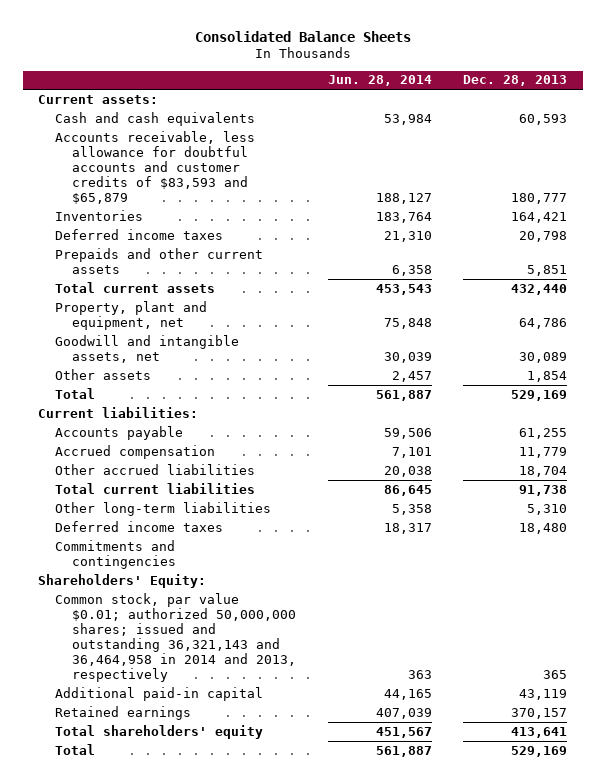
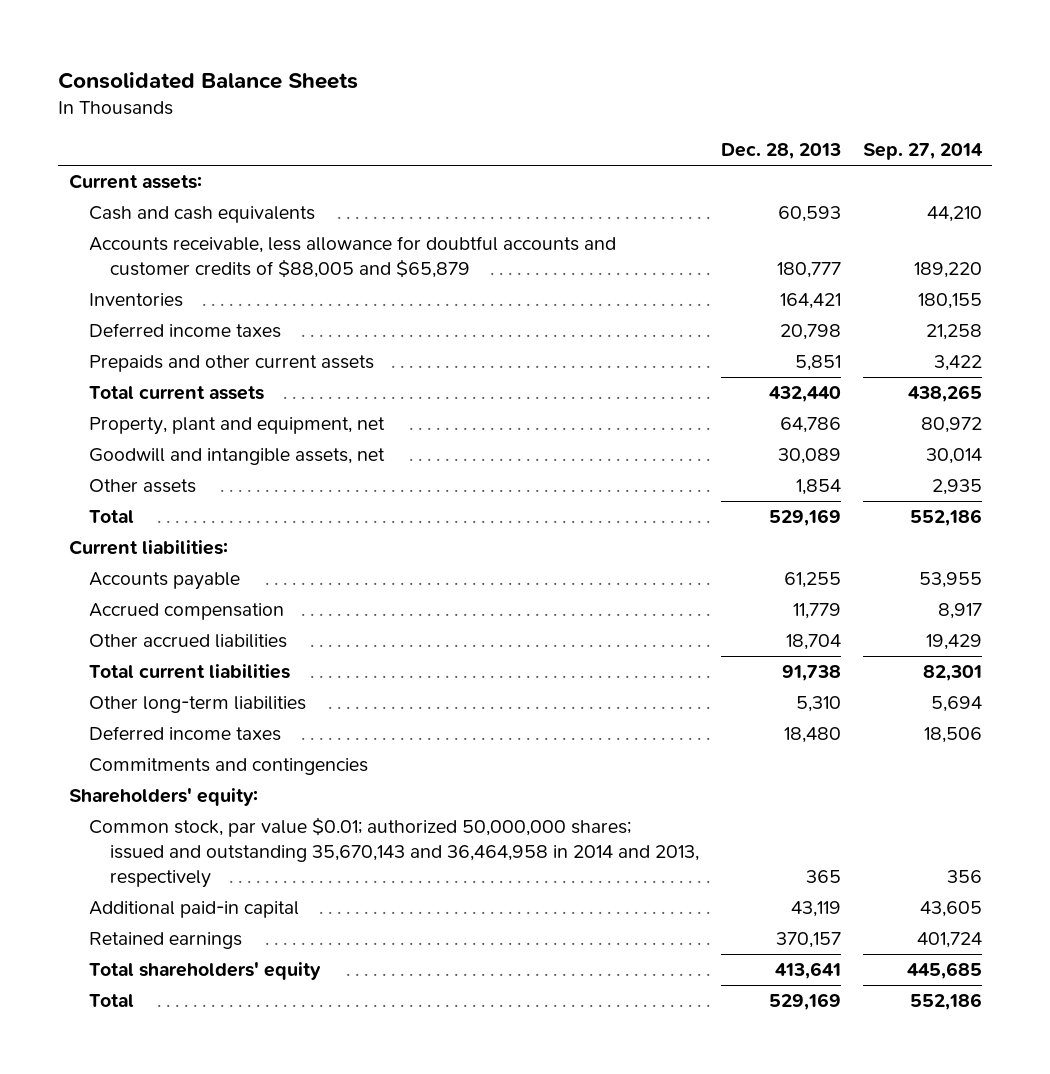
- | Jun. 28, 2014 | Dec. 28, 2013
+ | Dec. 28, 2013 | Sep. 27, 2014
- Accounts receivable, less allowance for doubtful accounts and customer credits of $83,593 and $65,879 | 188,127 | 180,777
+ Accounts receivable, less allowance for doubtful accounts and customer credits of $88,005 and $65,879 | 180,777 | 189,220
- Shareholders' Equity:
- Common stock, par value $0.01; authorized 50,000,000 shares; issued and outstanding 36,321,143 and 36,464,958 in 2014 and 2013, respectively | 363 | 365
+ Shareholders' equity:
+ Common stock, par value $0.01; authorized 50,000,000 shares; issued and outstanding 35,670,143 and 36,464,958 in 2014 and 2013, respectively | 365 | 356

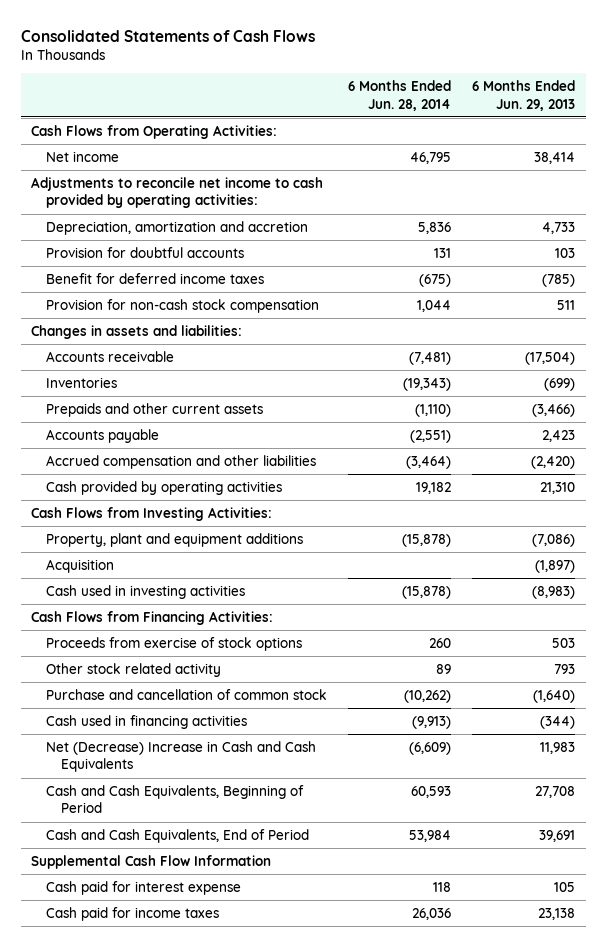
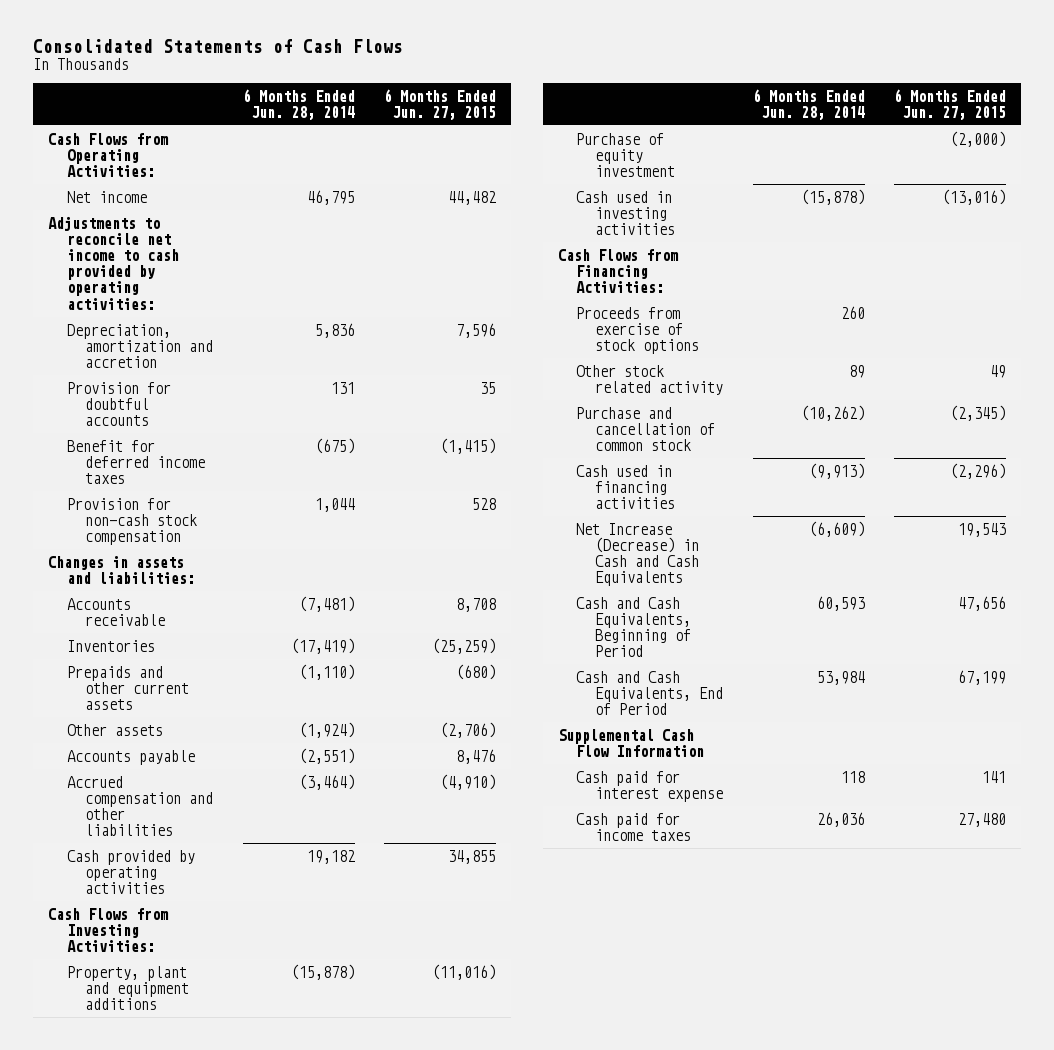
- | 6 Months Ended Jun. 28, 2014 | 6 Months Ended Jun. 29, 2013
+ | 6 Months Ended Jun. 28, 2014 | 6 Months Ended Jun. 27, 2015
- Inventories | (19,343) | (699)
+ Inventories | (17,419) | (25,259)
+ Other assets | (1,924) | (2,706)
- Acquisition | | (1,897)
+ Purchase of equity investment | | (2,000)
- Net (Decrease) Increase in Cash and Cash Equivalents | (6,609) | 11,983
+ Net Increase (Decrease) in Cash and Cash Equivalents | (6,609) | 19,543

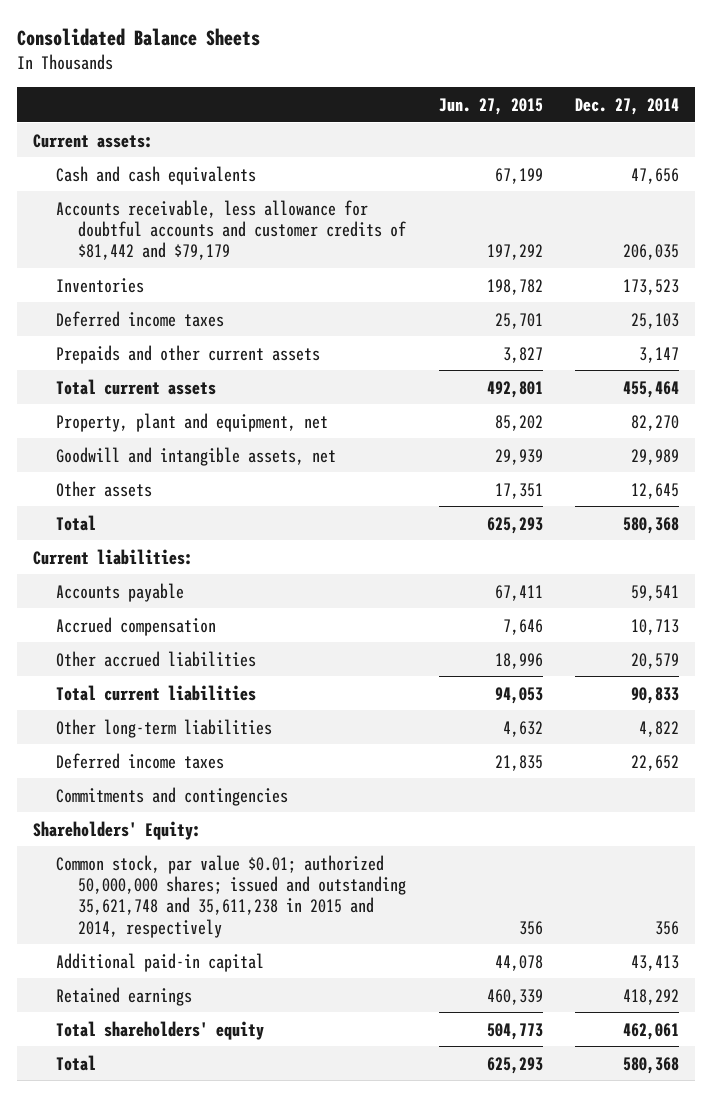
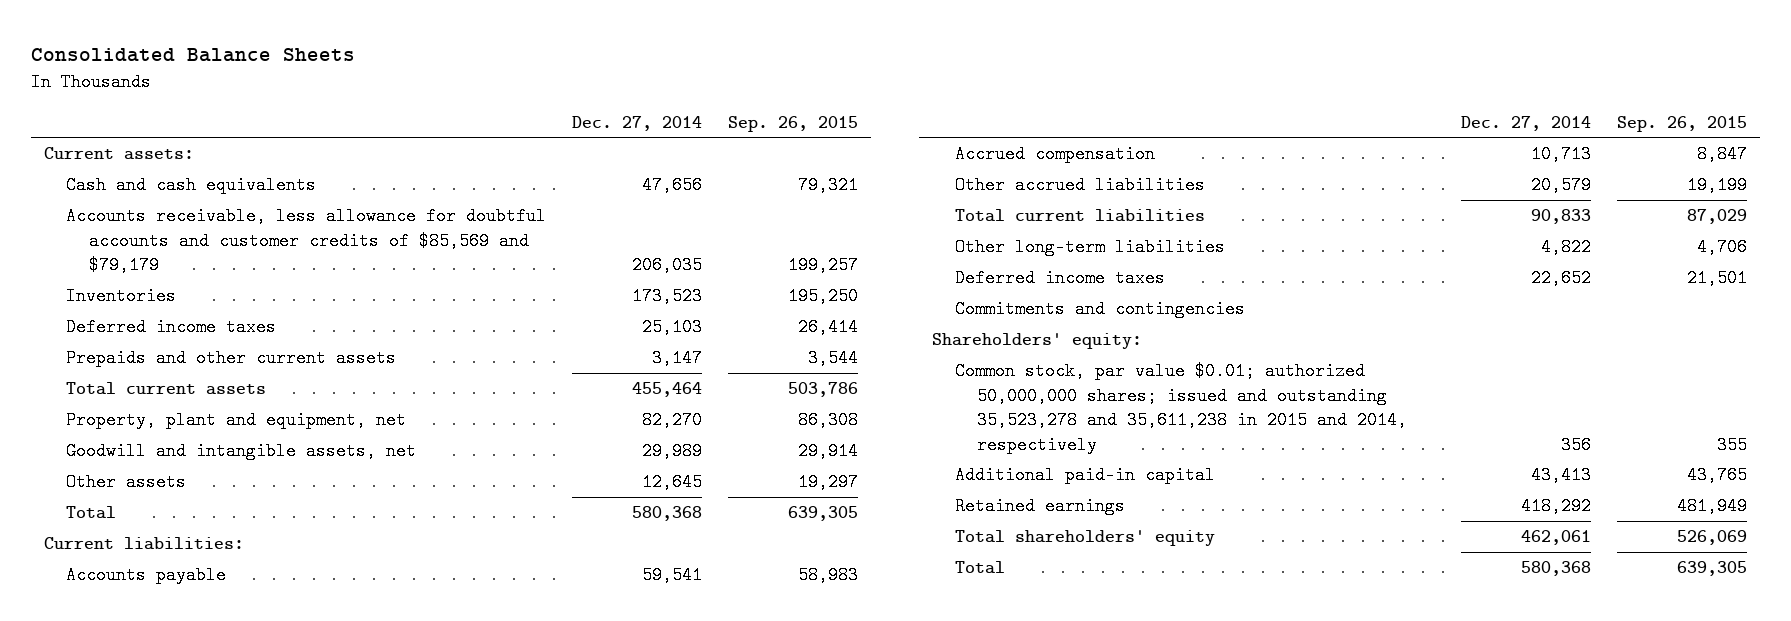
- | Jun. 27, 2015 | Dec. 27, 2014
+ | Dec. 27, 2014 | Sep. 26, 2015
- Accounts receivable, less allowance for doubtful accounts and customer credits of $81,442 and $79,179 | 197,292 | 206,035
+ Accounts receivable, less allowance for doubtful accounts and customer credits of $85,569 and $79,179 | 206,035 | 199,257
- Shareholders' Equity:
- Common stock, par value $0.01; authorized 50,000,000 shares; issued and outstanding 35,621,748 and 35,611,238 in 2015 and 2014, respectively | 356 | 356
+ Shareholders' equity:
+ Common stock, par value $0.01; authorized 50,000,000 shares; issued and outstanding 35,523,278 and 35,611,238 in 2015 and 2014, respectively | 356 | 355

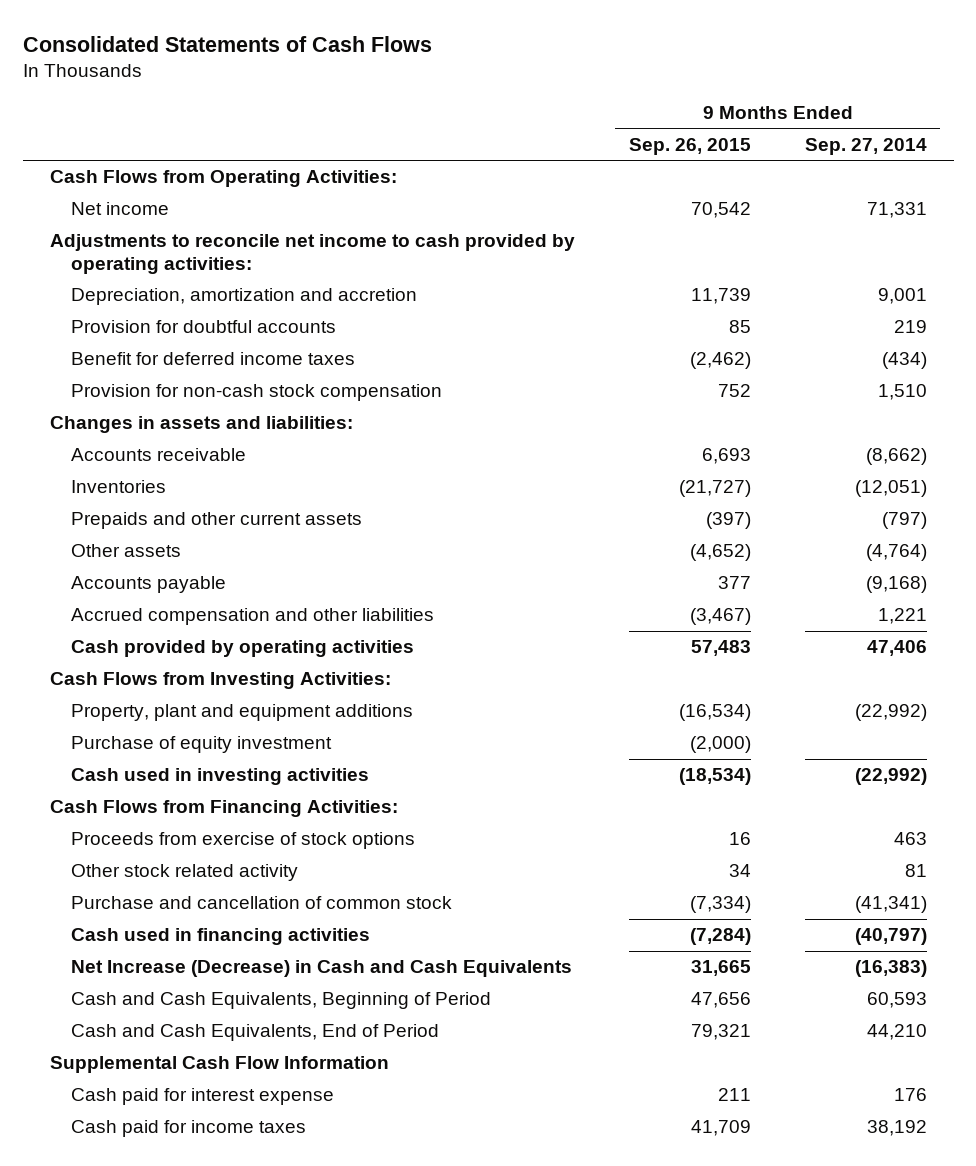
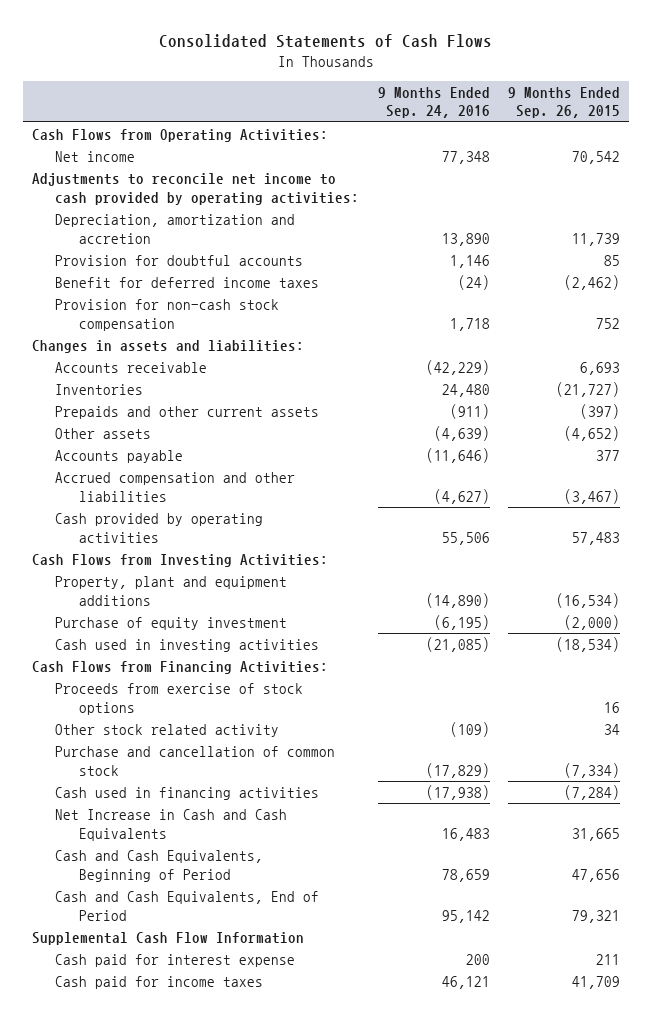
- | 9 Months Ended Sep. 26, 2015 | 9 Months Ended Sep. 27, 2014
+ | 9 Months Ended Sep. 24, 2016 | 9 Months Ended Sep. 26, 2015
- Net Increase (Decrease) in Cash and Cash Equivalents | 31,665 | (16,383)
+ Net Increase in Cash and Cash Equivalents | 16,483 | 31,665

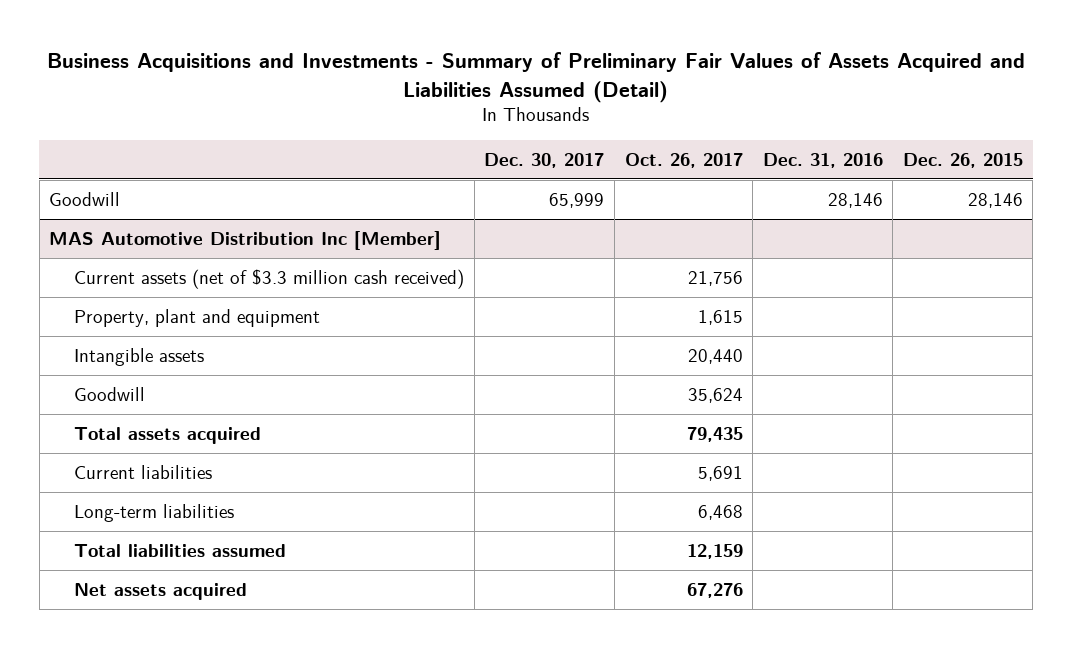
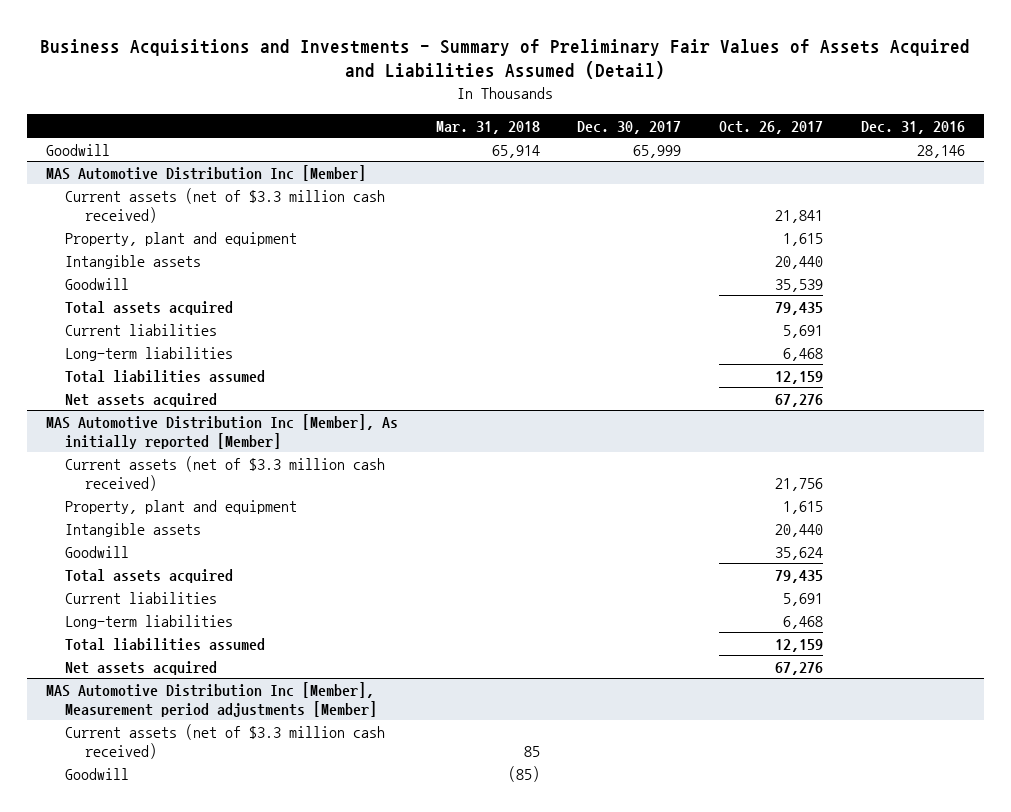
- | Dec. 30, 2017 | Oct. 26, 2017 | Dec. 31, 2016 | Dec. 26, 2015
+ | Mar. 31, 2018 | Dec. 30, 2017 | Oct. 26, 2017 | Dec. 31, 2016
@ MAS Automotive Distribution Inc [Member]
+ Current assets (net of $3.3 million cash received) | | | 21,841 |
+ Property, plant and equipment | | | 1,615 |
+ Intangible assets | | | 20,440 |
+ Goodwill | | | 35,539 |
+ Total assets acquired | | | 79,435 |
+ Current liabilities | | | 5,691 |
+ Long-term liabilities | | | 6,468 |
+ Total liabilities assumed | | | 12,159 |
+ Net assets acquired | | | 67,276 |
+ MAS Automotive Distribution Inc [Member], As initially reported [Member]
+ MAS Automotive Distribution Inc [Member], Measurement period adjustments [Member]
+ Current assets (net of $3.3 million cash received) | 85 | | |
+ Goodwill | (85) | | |

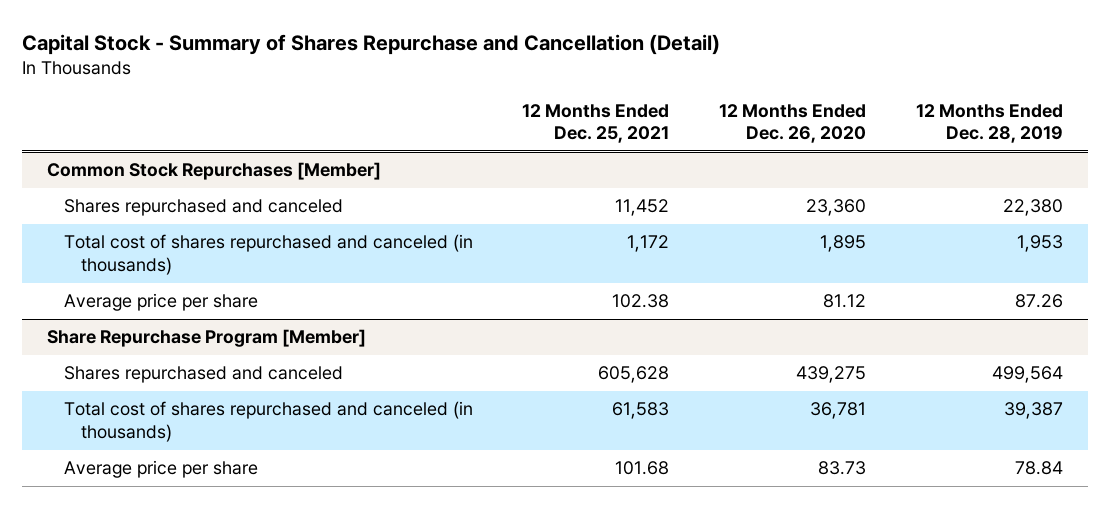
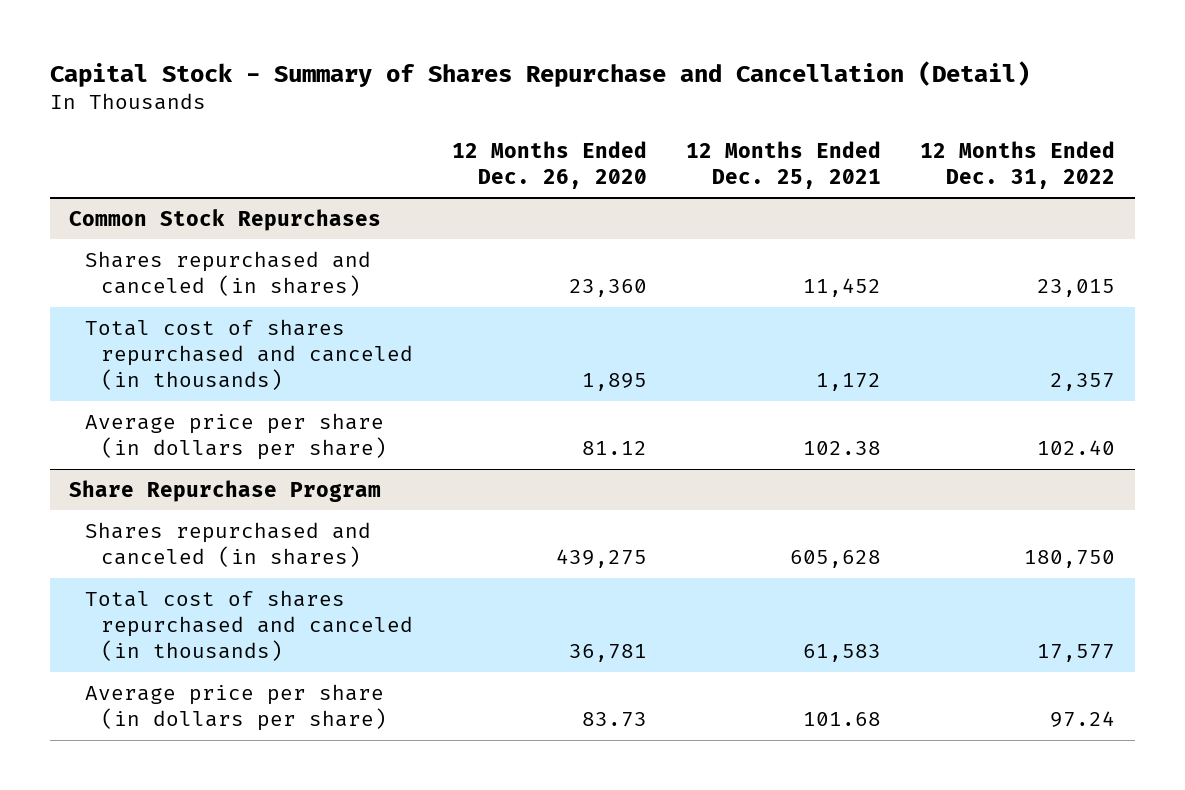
- | 12 Months Ended Dec. 25, 2021 | 12 Months Ended Dec. 26, 2020 | 12 Months Ended Dec. 28, 2019
+ | 12 Months Ended Dec. 26, 2020 | 12 Months Ended Dec. 25, 2021 | 12 Months Ended Dec. 31, 2022
- Common Stock Repurchases [Member]
- Shares repurchased and canceled | 11,452 | 23,360 | 22,380
+ Common Stock Repurchases
+ Shares repurchased and canceled (in shares) | 23,360 | 11,452 | 23,015
- Average price per share | 102.38 | 81.12 | 87.26
- Share Repurchase Program [Member]
- Shares repurchased and canceled | 605,628 | 439,275 | 499,564
+ Average price per share (in dollars per share) | 81.12 | 102.38 | 102.40
+ Share Repurchase Program
+ Shares repurchased and canceled (in shares) | 439,275 | 605,628 | 180,750
- Average price per share | 101.68 | 83.73 | 78.84
+ Average price per share (in dollars per share) | 83.73 | 101.68 | 97.24

